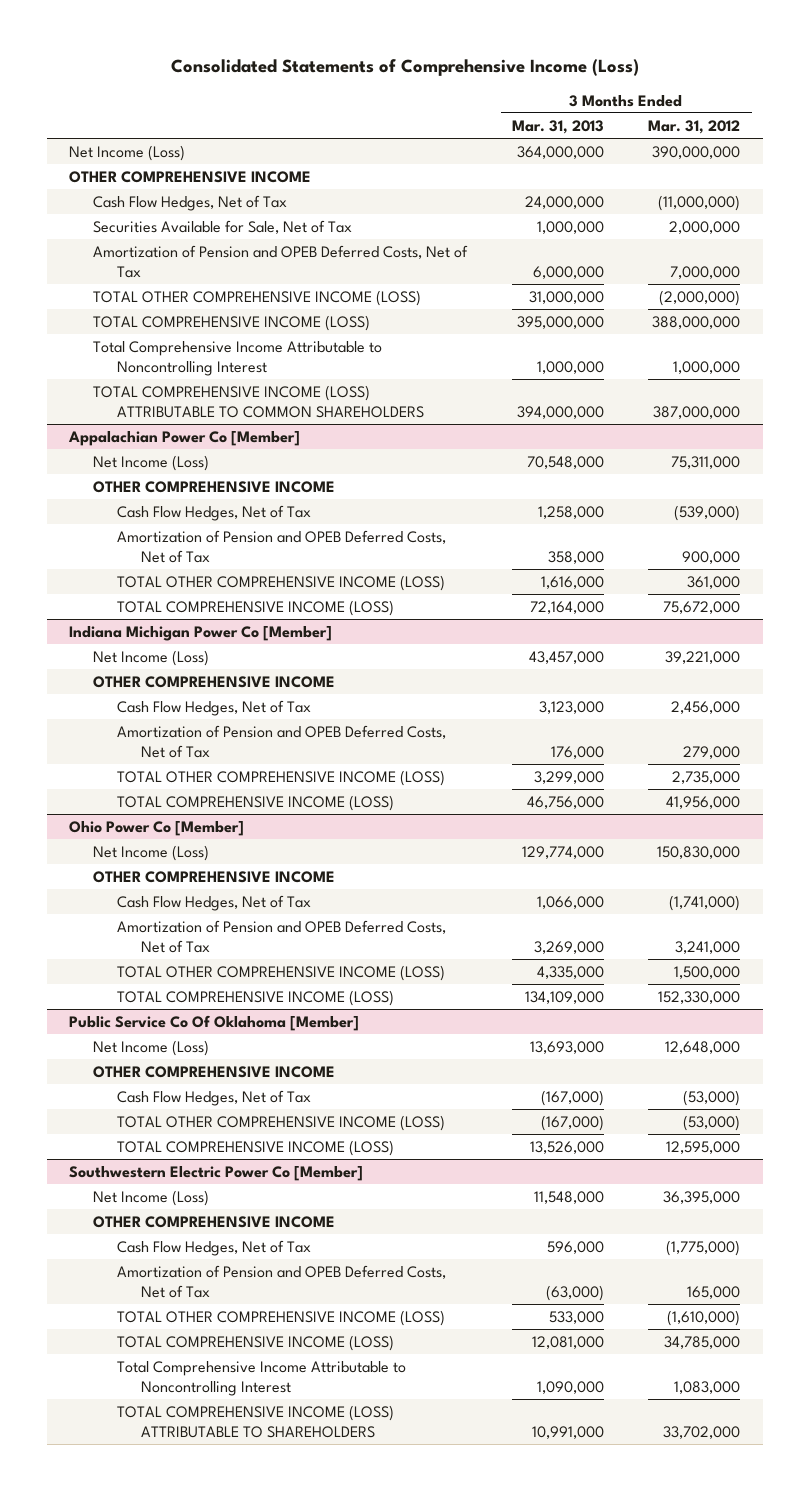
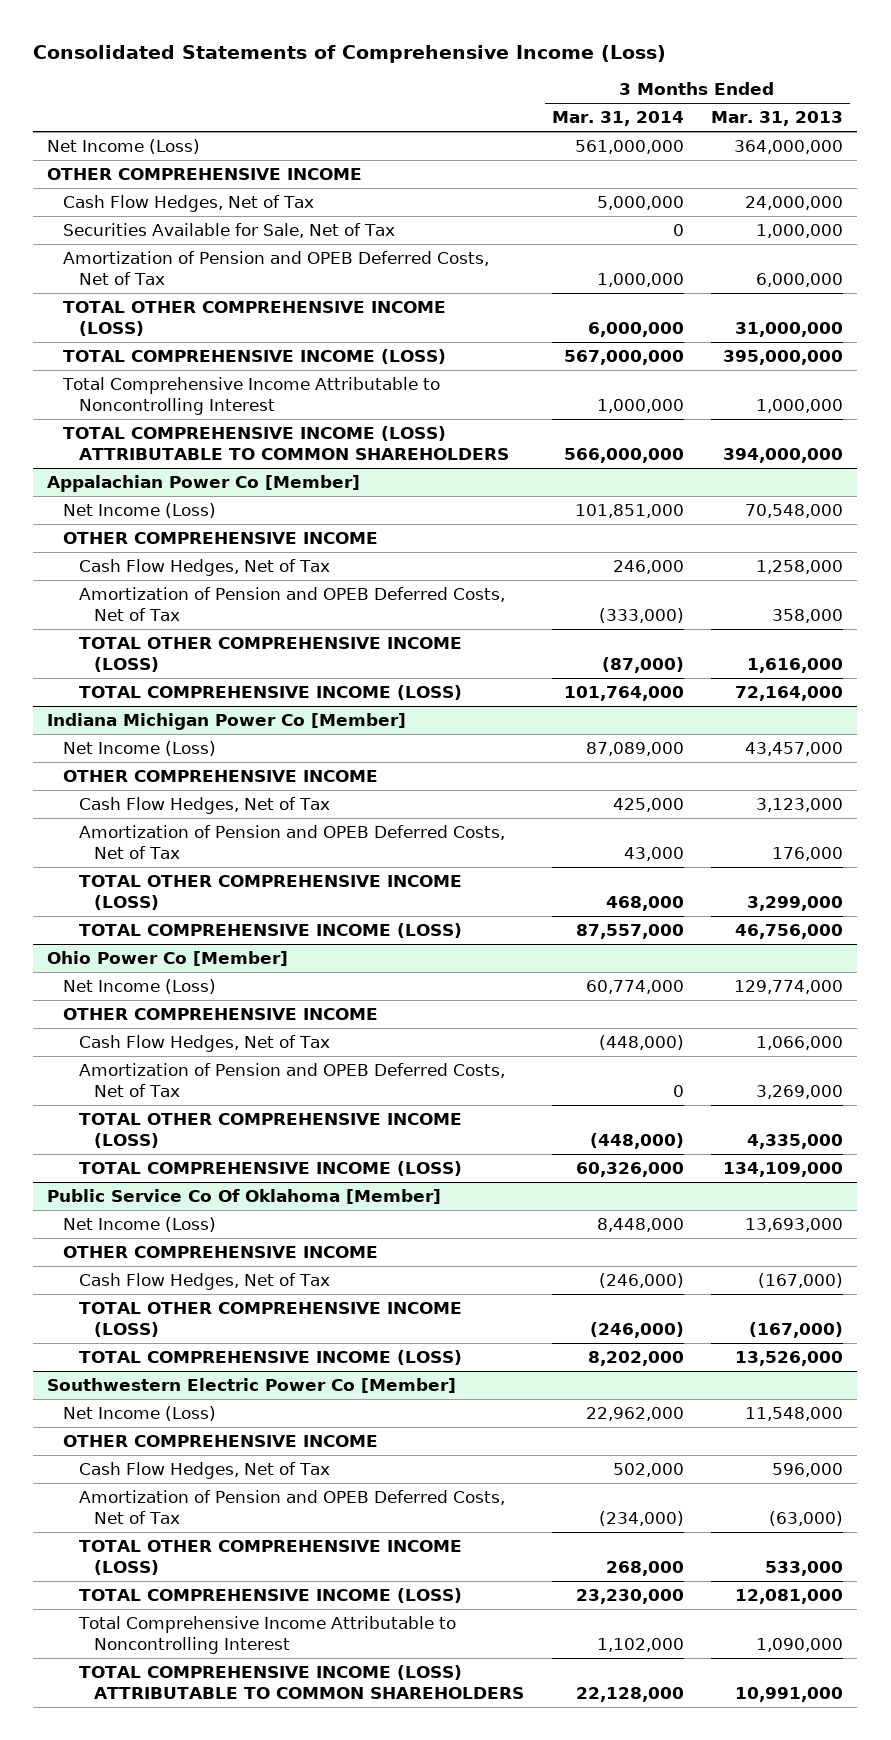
- | 3 Months Ended Mar. 31, 2013 | 3 Months Ended Mar. 31, 2012
+ | 3 Months Ended Mar. 31, 2014 | 3 Months Ended Mar. 31, 2013
@ Southwestern Electric Power Co [Member]
- TOTAL COMPREHENSIVE INCOME (LOSS) ATTRIBUTABLE TO SHAREHOLDERS | 10,991,000 | 33,702,000
+ TOTAL COMPREHENSIVE INCOME (LOSS) ATTRIBUTABLE TO COMMON SHAREHOLDERS | 22,128,000 | 10,991,000

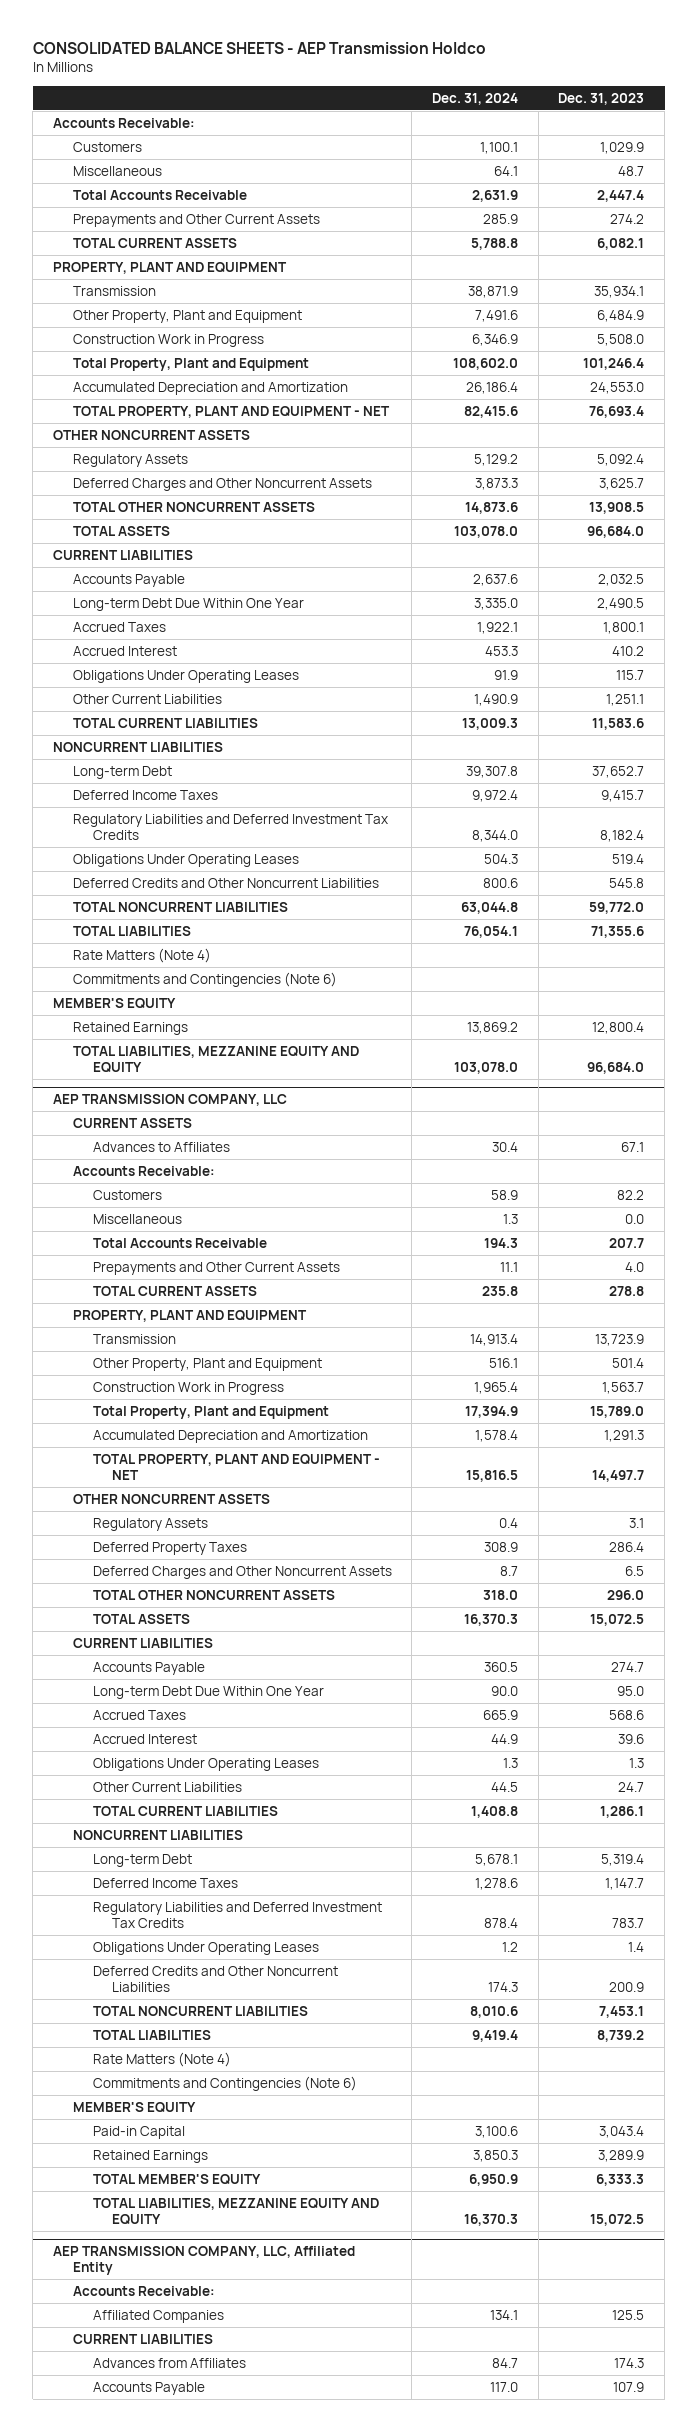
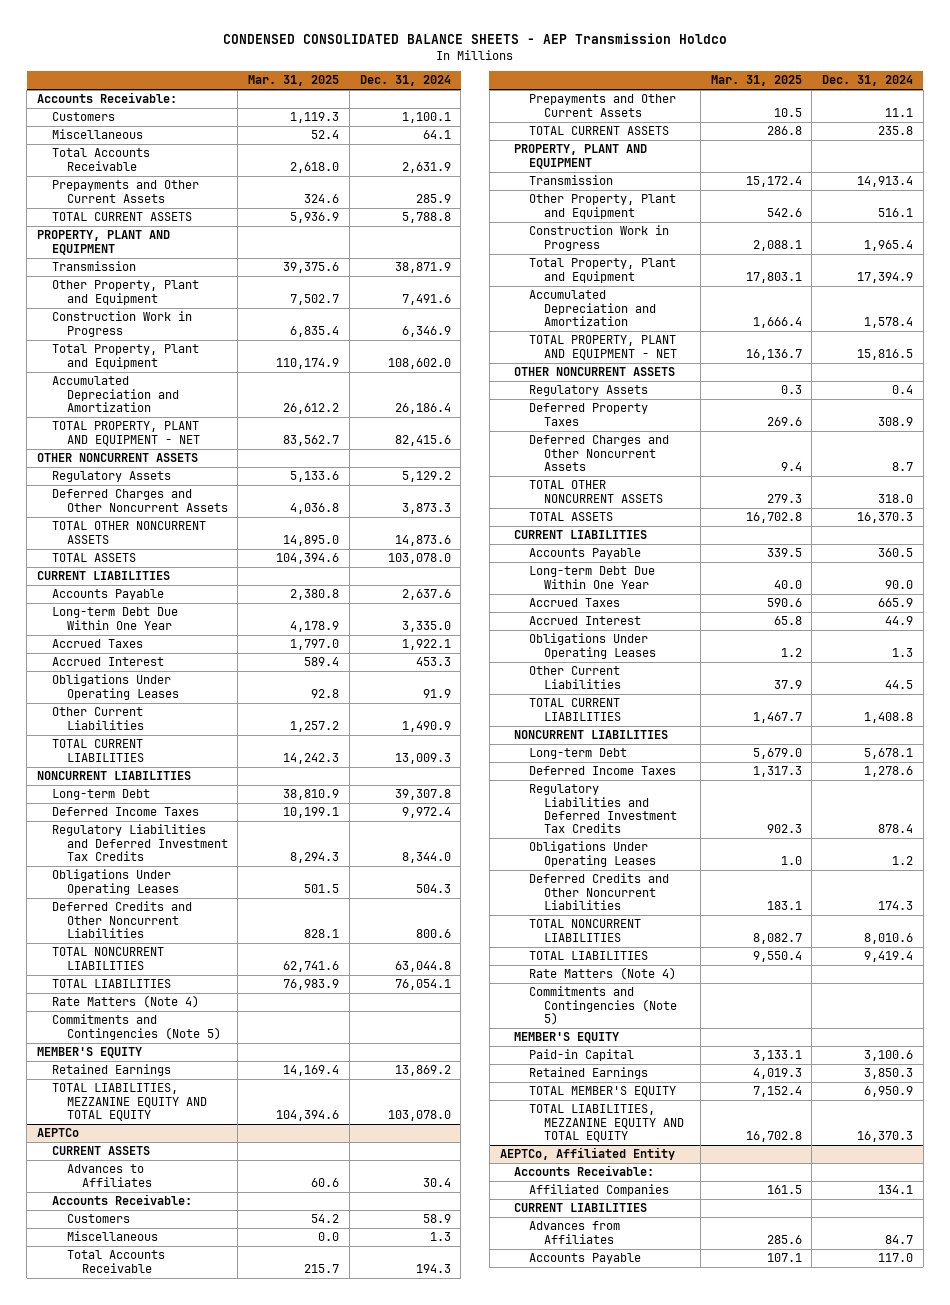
- CONSOLIDATED BALANCE SHEETS - AEP Transmission Holdco
+ CONDENSED CONSOLIDATED BALANCE SHEETS - AEP Transmission Holdco
- | Dec. 31, 2024 | Dec. 31, 2023
+ | Mar. 31, 2025 | Dec. 31, 2024
- Commitments and Contingencies (Note 6)
+ Commitments and Contingencies (Note 5)
- TOTAL LIABILITIES, MEZZANINE EQUITY AND EQUITY | 103,078.0 | 96,684.0
- AEP TRANSMISSION COMPANY, LLC
+ TOTAL LIABILITIES, MEZZANINE EQUITY AND TOTAL EQUITY | 104,394.6 | 103,078.0
+ AEPTCo
- Commitments and Contingencies (Note 6)
+ Commitments and Contingencies (Note 5)
- TOTAL LIABILITIES, MEZZANINE EQUITY AND EQUITY | 16,370.3 | 15,072.5
- AEP TRANSMISSION COMPANY, LLC, Affiliated Entity
+ TOTAL LIABILITIES, MEZZANINE EQUITY AND TOTAL EQUITY | 16,702.8 | 16,370.3
+ AEPTCo, Affiliated Entity

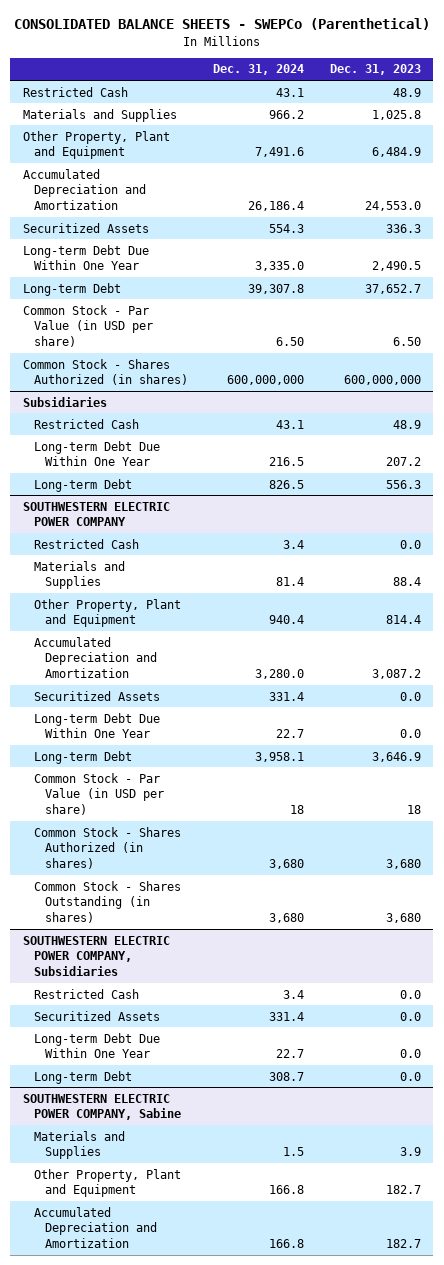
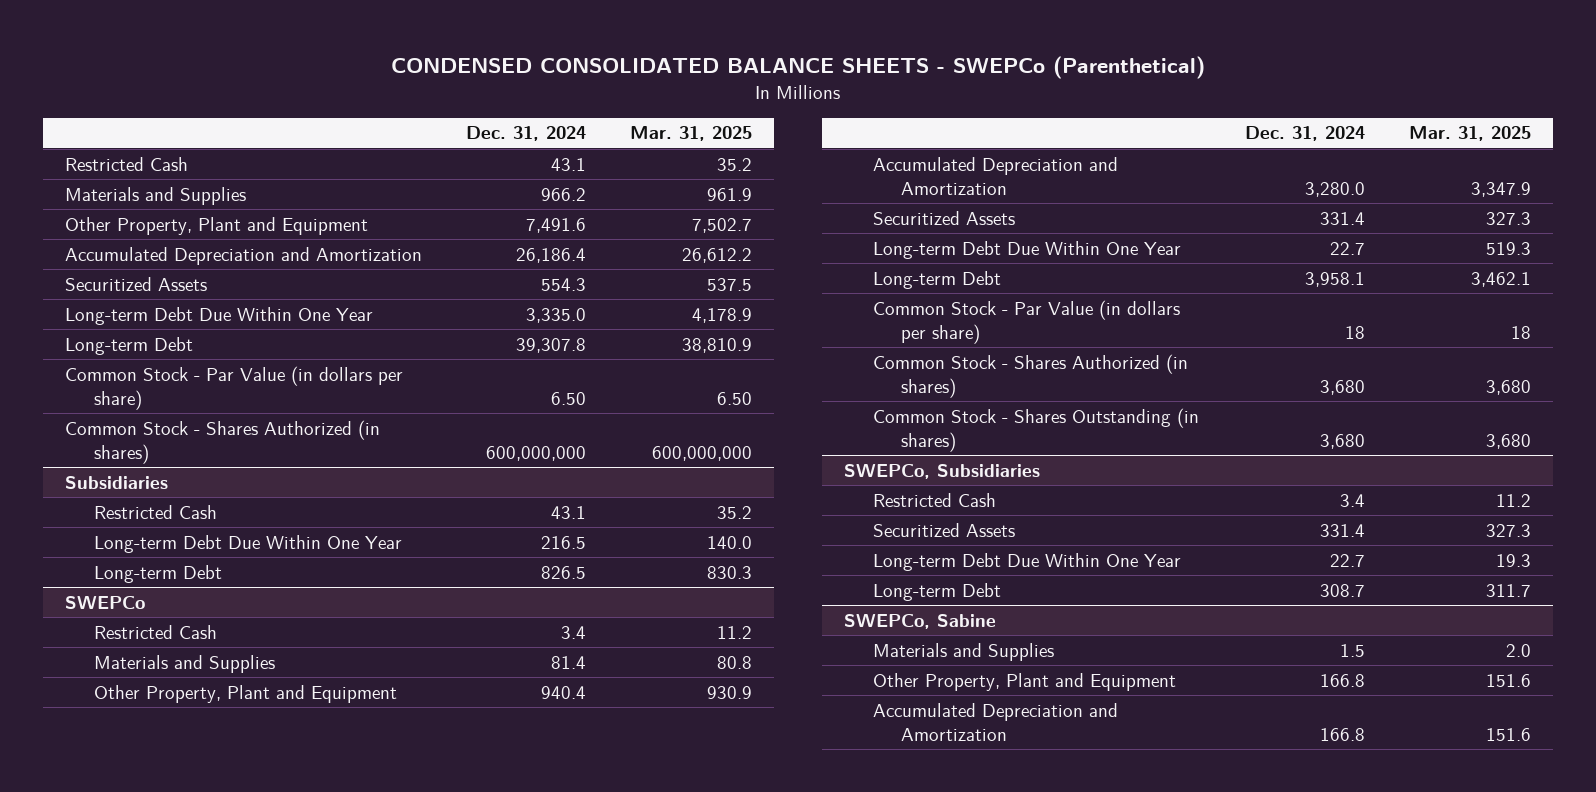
- CONSOLIDATED BALANCE SHEETS - SWEPCo (Parenthetical)
+ CONDENSED CONSOLIDATED BALANCE SHEETS - SWEPCo (Parenthetical)
- | Dec. 31, 2024 | Dec. 31, 2023
+ | Dec. 31, 2024 | Mar. 31, 2025
- Common Stock - Par Value (in USD per share) | 6.50 | 6.50
+ Common Stock - Par Value (in dollars per share) | 6.50 | 6.50
- SOUTHWESTERN ELECTRIC POWER COMPANY
+ SWEPCo
- Common Stock - Par Value (in USD per share) | 18 | 18
+ Common Stock - Par Value (in dollars per share) | 18 | 18
- SOUTHWESTERN ELECTRIC POWER COMPANY, Subsidiaries
+ SWEPCo, Subsidiaries
- SOUTHWESTERN ELECTRIC POWER COMPANY, Sabine
+ SWEPCo, Sabine

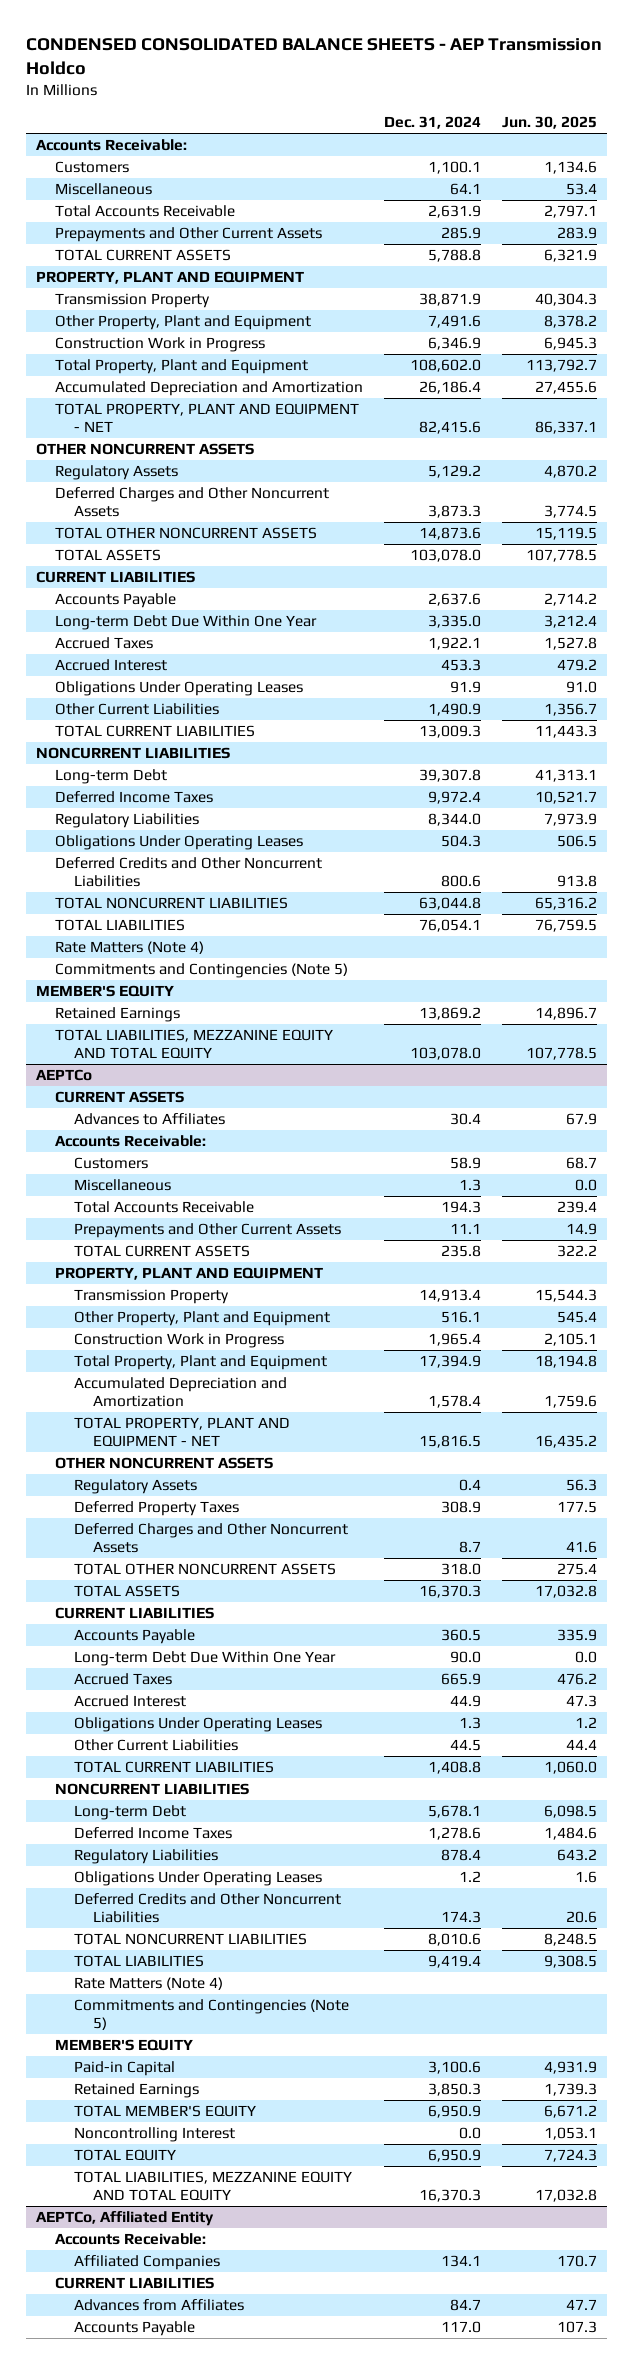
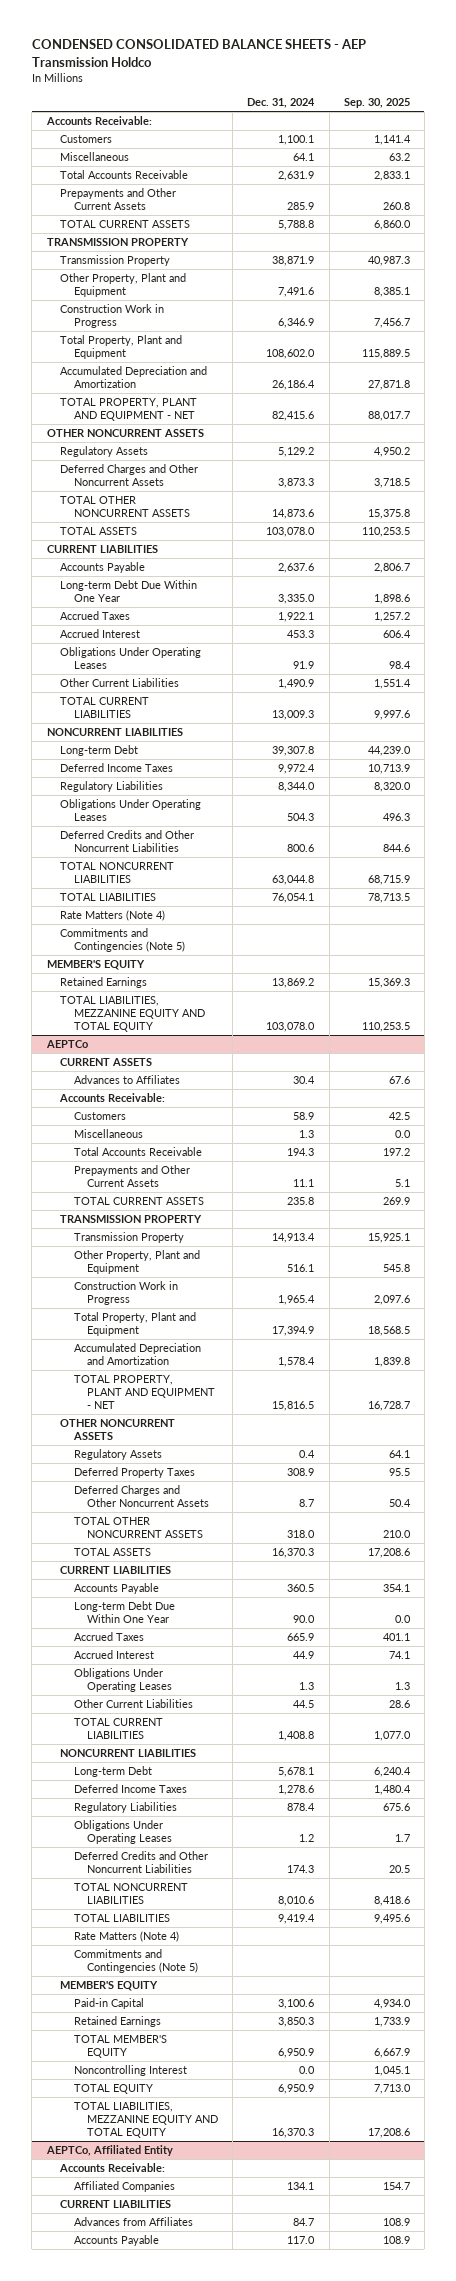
- | Dec. 31, 2024 | Jun. 30, 2025
+ | Dec. 31, 2024 | Sep. 30, 2025
- PROPERTY, PLANT AND EQUIPMENT
+ TRANSMISSION PROPERTY
@ AEPTCo
- PROPERTY, PLANT AND EQUIPMENT
+ TRANSMISSION PROPERTY

